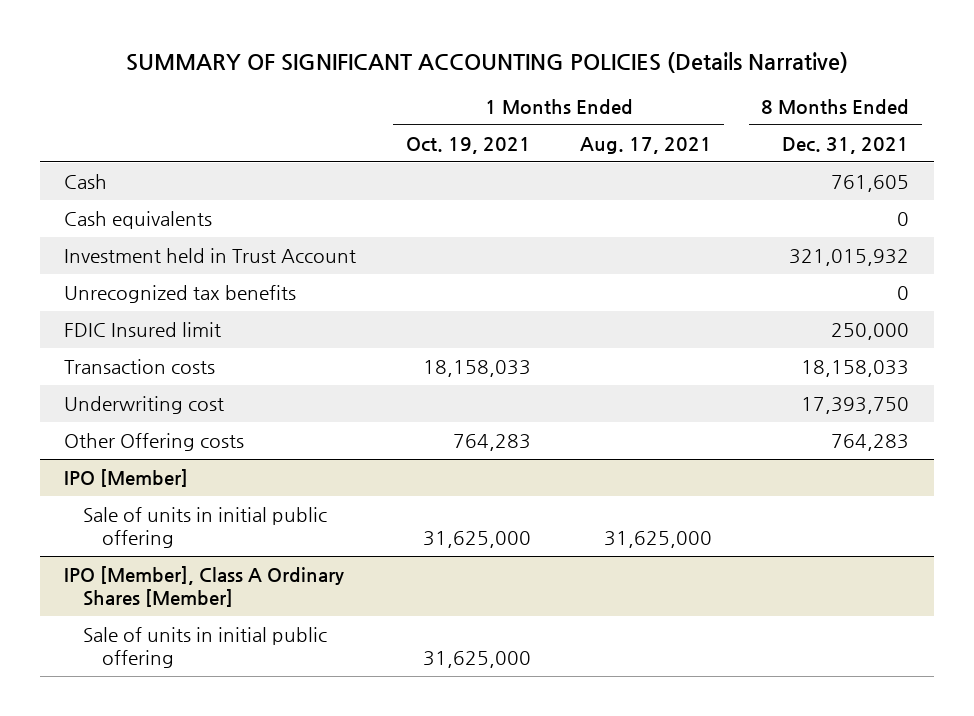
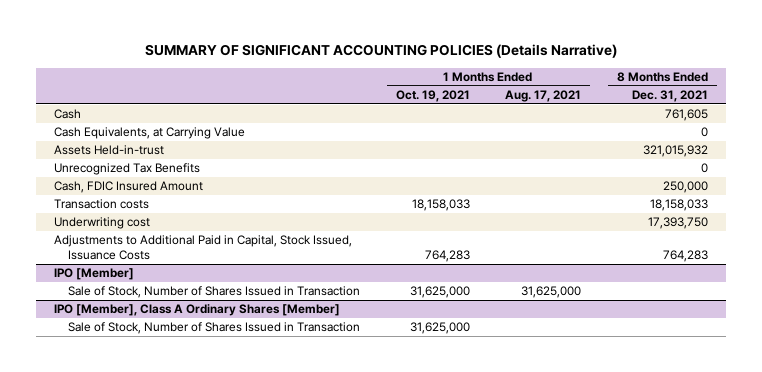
- Cash equivalents | | | 0
- Investment held in Trust Account | | | 321,015,932
- Unrecognized tax benefits | | | 0
- FDIC Insured limit | | | 250,000
+ Cash Equivalents, at Carrying Value | | | 0
+ Assets Held-in-trust | | | 321,015,932
+ Unrecognized Tax Benefits | | | 0
+ Cash, FDIC Insured Amount | | | 250,000
- Other Offering costs | 764,283 | | 764,283
+ Adjustments to Additional Paid in Capital, Stock Issued, Issuance Costs | 764,283 | | 764,283
@ IPO [Member]
- Sale of units in initial public offering | 31,625,000 | 31,625,000 |
+ Sale of Stock, Number of Shares Issued in Transaction | 31,625,000 | 31,625,000 |
@ IPO [Member], Class A Ordinary Shares [Member]
- Sale of units in initial public offering | 31,625,000 | |
+ Sale of Stock, Number of Shares Issued in Transaction | 31,625,000 | |

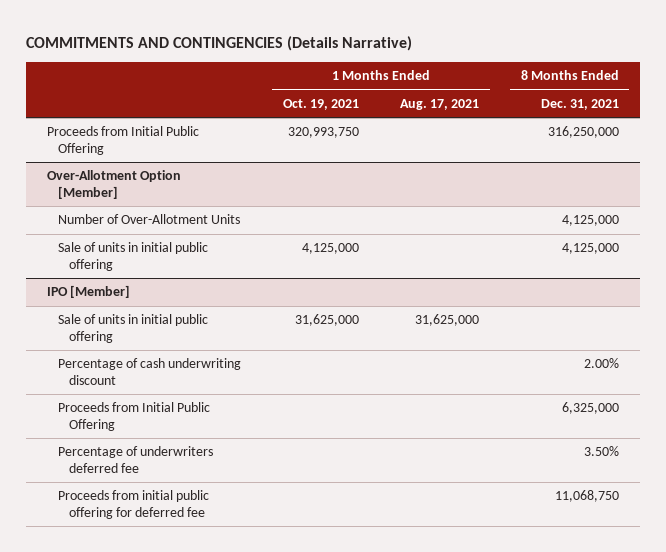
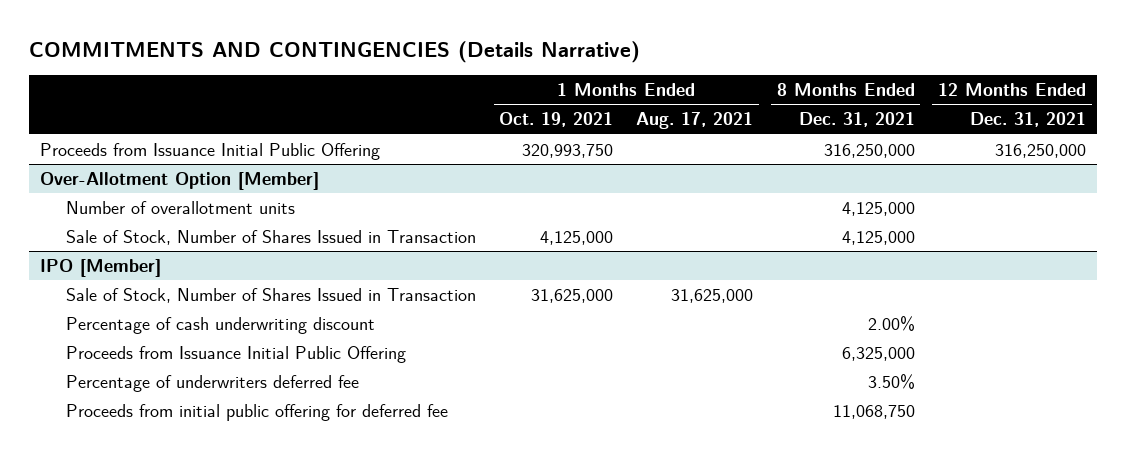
- | 1 Months Ended Oct. 19, 2021 | 1 Months Ended Aug. 17, 2021 | 8 Months Ended Dec. 31, 2021
+ | 1 Months Ended Oct. 19, 2021 | 1 Months Ended Aug. 17, 2021 | 8 Months Ended Dec. 31, 2021 | 12 Months Ended Dec. 31, 2021
- Proceeds from Initial Public Offering | 320,993,750 | | 316,250,000
+ Proceeds from Issuance Initial Public Offering | 320,993,750 | | 316,250,000 | 316,250,000
@ Over-Allotment Option [Member]
- Number of Over-Allotment Units | | | 4,125,000
- Sale of units in initial public offering | 4,125,000 | | 4,125,000
+ Number of overallotment units | | | 4,125,000 |
+ Sale of Stock, Number of Shares Issued in Transaction | 4,125,000 | | 4,125,000 |
@ IPO [Member]
- Sale of units in initial public offering | 31,625,000 | 31,625,000 |
+ Sale of Stock, Number of Shares Issued in Transaction | 31,625,000 | 31,625,000 | |
- Proceeds from Initial Public Offering | | | 6,325,000
+ Proceeds from Issuance Initial Public Offering | | | 6,325,000 |

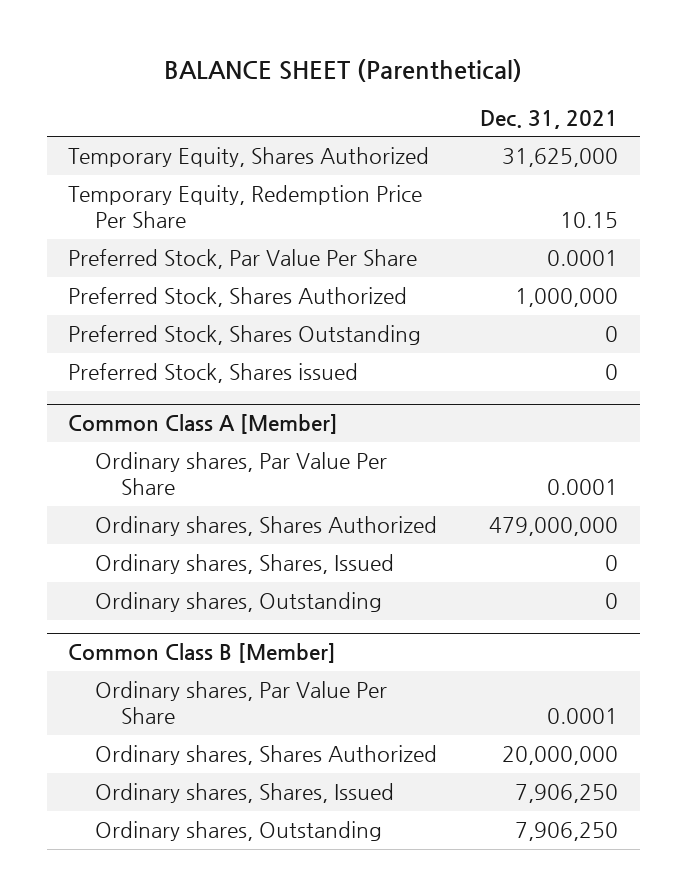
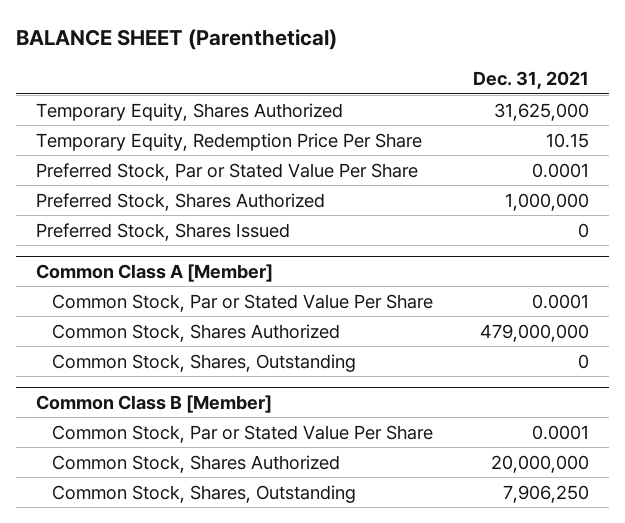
- Preferred Stock, Par Value Per Share | 0.0001
+ Preferred Stock, Par or Stated Value Per Share | 0.0001
- Preferred Stock, Shares Outstanding | 0
- Preferred Stock, Shares issued | 0
+ Preferred Stock, Shares Issued | 0
@ Common Class A [Member]
- Ordinary shares, Par Value Per Share | 0.0001
- Ordinary shares, Shares Authorized | 479,000,000
- Ordinary shares, Shares, Issued | 0
- Ordinary shares, Outstanding | 0
+ Common Stock, Par or Stated Value Per Share | 0.0001
+ Common Stock, Shares Authorized | 479,000,000
+ Common Stock, Shares, Outstanding | 0
@ Common Class B [Member]
- Ordinary shares, Par Value Per Share | 0.0001
- Ordinary shares, Shares Authorized | 20,000,000
- Ordinary shares, Shares, Issued | 7,906,250
- Ordinary shares, Outstanding | 7,906,250
+ Common Stock, Par or Stated Value Per Share | 0.0001
+ Common Stock, Shares Authorized | 20,000,000
+ Common Stock, Shares, Outstanding | 7,906,250

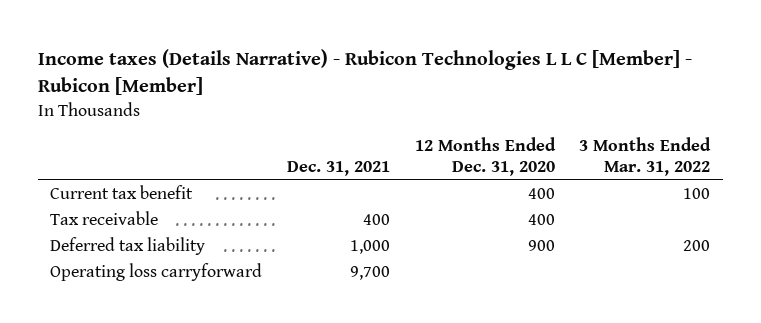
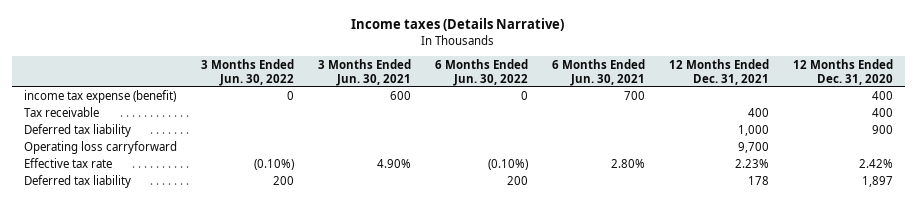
- Income taxes (Details Narrative) - Rubicon Technologies L L C [Member] - Rubicon [Member]
+ Income taxes (Details Narrative)
- | Dec. 31, 2021 | 12 Months Ended Dec. 31, 2020 | 3 Months Ended Mar. 31, 2022
+ | 3 Months Ended Jun. 30, 2022 | 3 Months Ended Jun. 30, 2021 | 6 Months Ended Jun. 30, 2022 | 6 Months Ended Jun. 30, 2021 | 12 Months Ended Dec. 31, 2021 | 12 Months Ended Dec. 31, 2020
- Current tax benefit | | 400 | 100
+ income tax expense (benefit) | 0 | 600 | 0 | 700 | | 400
+ Effective tax rate | (0.10%) | 4.90% | (0.10%) | 2.80% | 2.23% | 2.42%
+ Deferred tax liability | 200 | | 200 | | 178 | 1,897

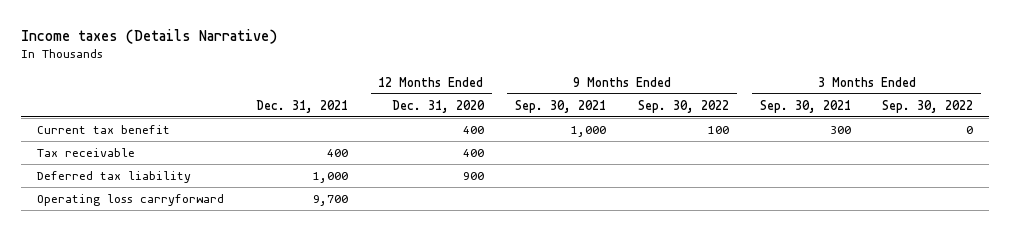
- | 3 Months Ended Jun. 30, 2022 | 3 Months Ended Jun. 30, 2021 | 6 Months Ended Jun. 30, 2022 | 6 Months Ended Jun. 30, 2021 | 12 Months Ended Dec. 31, 2021 | 12 Months Ended Dec. 31, 2020
+ | Dec. 31, 2021 | 12 Months Ended Dec. 31, 2020 | 9 Months Ended Sep. 30, 2021 | 9 Months Ended Sep. 30, 2022 | 3 Months Ended Sep. 30, 2021 | 3 Months Ended Sep. 30, 2022
- income tax expense (benefit) | 0 | 600 | 0 | 700 | | 400
+ Current tax benefit | | 400 | 1,000 | 100 | 300 | 0
- Effective tax rate | (0.10%) | 4.90% | (0.10%) | 2.80% | 2.23% | 2.42%
- Deferred tax liability | 200 | | 200 | | 178 | 1,897

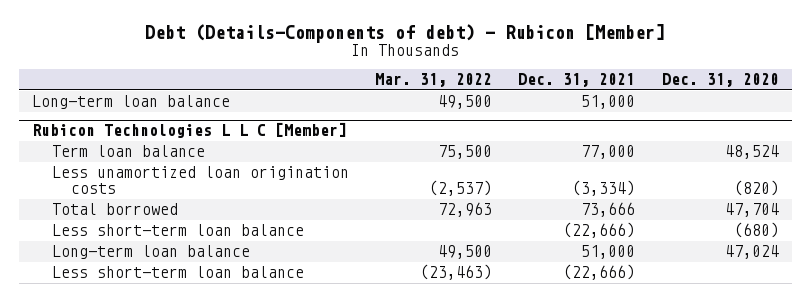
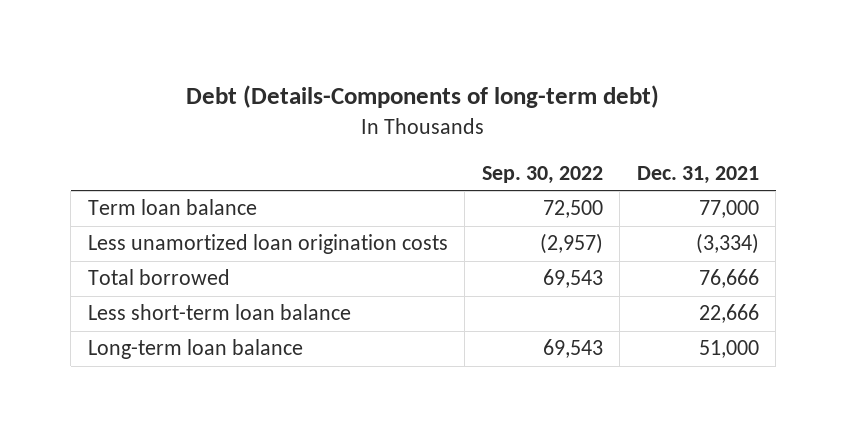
- Debt (Details-Components of debt) - Rubicon [Member]
+ Debt (Details-Components of long-term debt)
- | Mar. 31, 2022 | Dec. 31, 2021 | Dec. 31, 2020
+ | Sep. 30, 2022 | Dec. 31, 2021
- Long-term loan balance | 49,500 | 51,000 |
- Rubicon Technologies L L C [Member]
- Total borrowed | 72,963 | 73,666 | 47,704
- Less short-term loan balance | | (22,666) | (680)
+ Total borrowed | 69,543 | 76,666
+ Less short-term loan balance | | 22,666
- Less short-term loan balance | (23,463) | (22,666) |

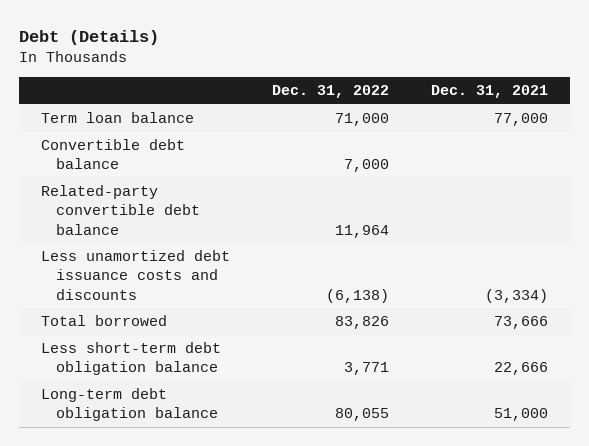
- Debt (Details-Components of long-term debt)
+ Debt (Details)
- | Sep. 30, 2022 | Dec. 31, 2021
+ | Dec. 31, 2022 | Dec. 31, 2021
- Less unamortized loan origination costs | (2,957) | (3,334)
- Total borrowed | 69,543 | 76,666
- Less short-term loan balance | | 22,666
- Long-term loan balance | 69,543 | 51,000
+ Convertible debt balance | 7,000 |
+ Related-party convertible debt balance | 11,964 |
+ Less unamortized debt issuance costs and discounts | (6,138) | (3,334)
+ Total borrowed | 83,826 | 73,666
+ Less short-term debt obligation balance | 3,771 | 22,666
+ Long-term debt obligation balance | 80,055 | 51,000

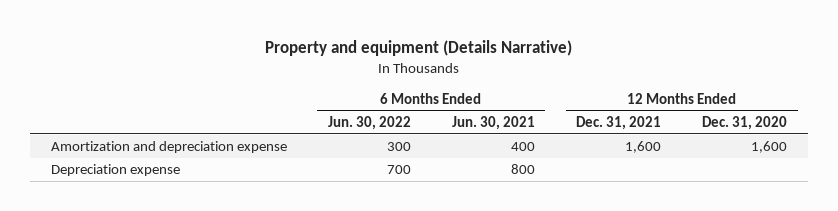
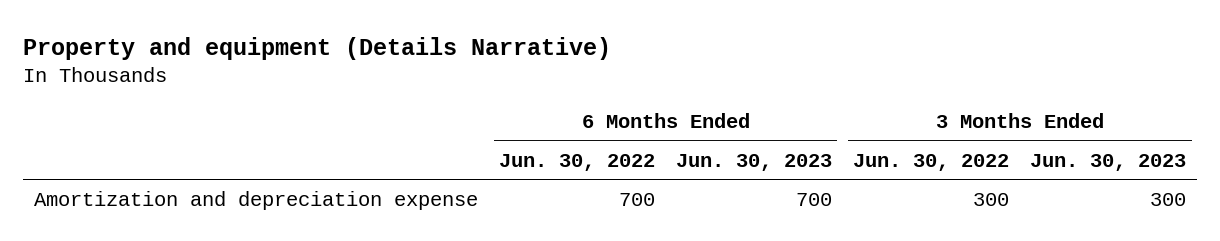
- | 6 Months Ended Jun. 30, 2022 | 6 Months Ended Jun. 30, 2021 | 12 Months Ended Dec. 31, 2021 | 12 Months Ended Dec. 31, 2020
+ | 6 Months Ended Jun. 30, 2022 | 6 Months Ended Jun. 30, 2023 | 3 Months Ended Jun. 30, 2022 | 3 Months Ended Jun. 30, 2023
- Amortization and depreciation expense | 300 | 400 | 1,600 | 1,600
- Depreciation expense | 700 | 800 | |
+ Amortization and depreciation expense | 700 | 700 | 300 | 300

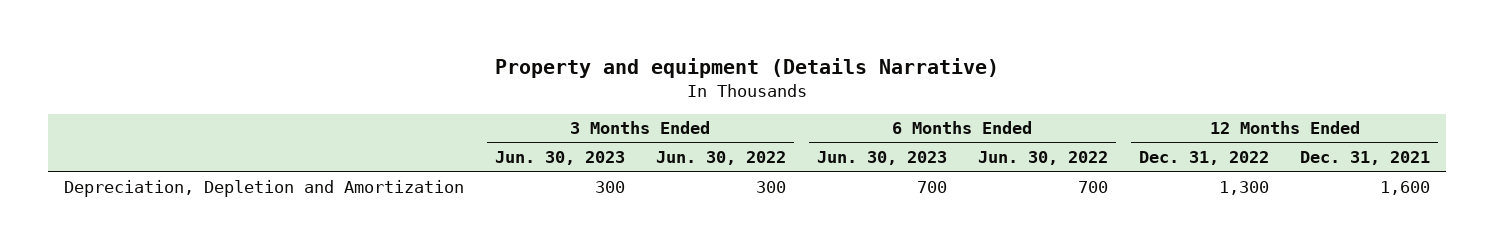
- | 6 Months Ended Jun. 30, 2022 | 6 Months Ended Jun. 30, 2023 | 3 Months Ended Jun. 30, 2022 | 3 Months Ended Jun. 30, 2023
+ | 3 Months Ended Jun. 30, 2023 | 3 Months Ended Jun. 30, 2022 | 6 Months Ended Jun. 30, 2023 | 6 Months Ended Jun. 30, 2022 | 12 Months Ended Dec. 31, 2022 | 12 Months Ended Dec. 31, 2021
- Amortization and depreciation expense | 700 | 700 | 300 | 300
+ Depreciation, Depletion and Amortization | 300 | 300 | 700 | 700 | 1,300 | 1,600

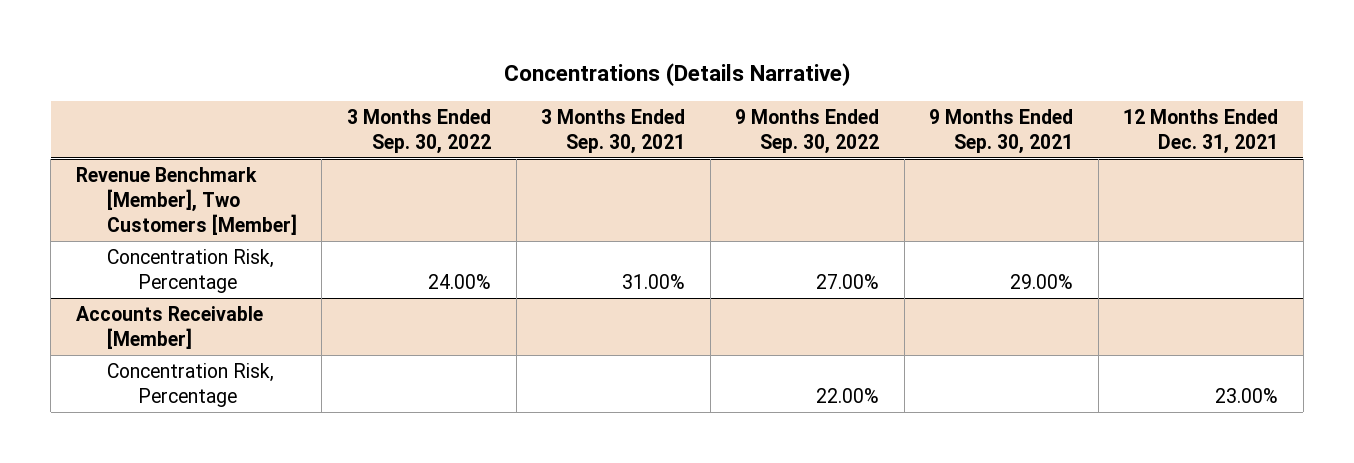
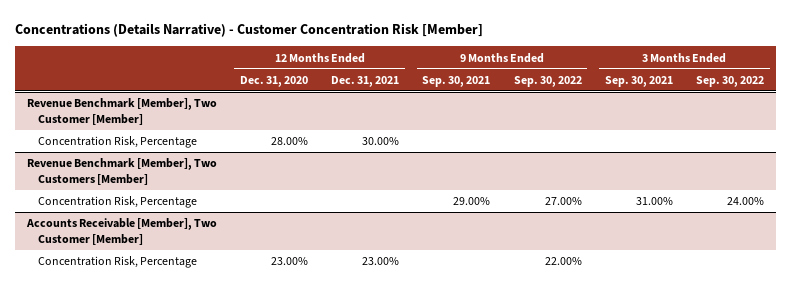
- Concentrations (Details Narrative)
+ Concentrations (Details Narrative) - Customer Concentration Risk [Member]
- | 3 Months Ended Sep. 30, 2022 | 3 Months Ended Sep. 30, 2021 | 9 Months Ended Sep. 30, 2022 | 9 Months Ended Sep. 30, 2021 | 12 Months Ended Dec. 31, 2021
+ | 12 Months Ended Dec. 31, 2020 | 12 Months Ended Dec. 31, 2021 | 9 Months Ended Sep. 30, 2021 | 9 Months Ended Sep. 30, 2022 | 3 Months Ended Sep. 30, 2021 | 3 Months Ended Sep. 30, 2022
+ Revenue Benchmark [Member], Two Customer [Member]
+ Concentration Risk, Percentage | 28.00% | 30.00% | | | |
- Accounts Receivable [Member]
+ Accounts Receivable [Member], Two Customer [Member]

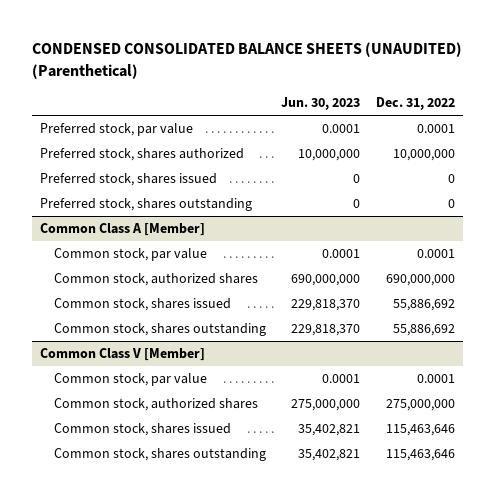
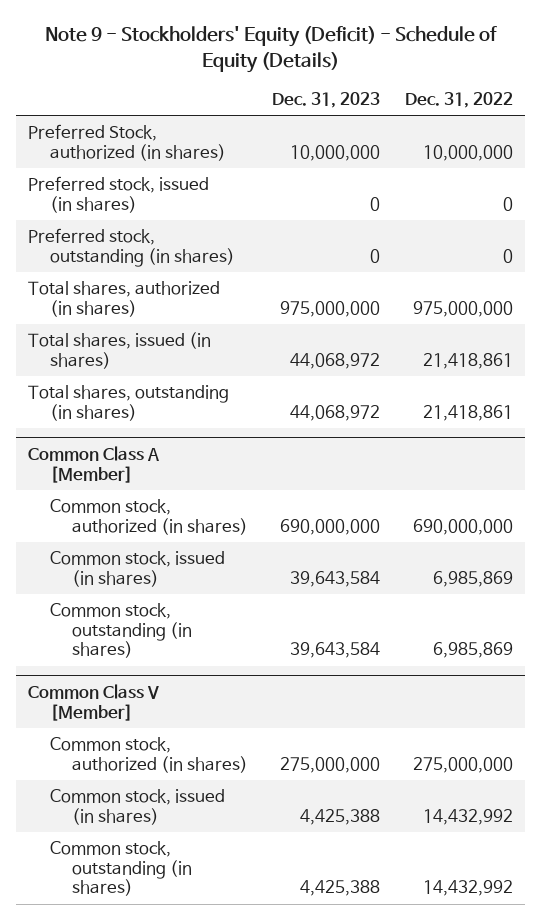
- CONDENSED CONSOLIDATED BALANCE SHEETS (UNAUDITED) (Parenthetical)
+ Note 9 - Stockholders' Equity (Deficit) - Schedule of Equity (Details)
- | Jun. 30, 2023 | Dec. 31, 2022
+ | Dec. 31, 2023 | Dec. 31, 2022
- Preferred stock, par value | 0.0001 | 0.0001
- Preferred stock, shares authorized | 10,000,000 | 10,000,000
- Preferred stock, shares issued | 0 | 0
- Preferred stock, shares outstanding | 0 | 0
+ Preferred Stock, authorized (in shares) | 10,000,000 | 10,000,000
+ Preferred stock, issued (in shares) | 0 | 0
+ Preferred stock, outstanding (in shares) | 0 | 0
+ Total shares, authorized (in shares) | 975,000,000 | 975,000,000
+ Total shares, issued (in shares) | 44,068,972 | 21,418,861
+ Total shares, outstanding (in shares) | 44,068,972 | 21,418,861
@ Common Class A [Member]
- Common stock, par value | 0.0001 | 0.0001
- Common stock, authorized shares | 690,000,000 | 690,000,000
- Common stock, shares issued | 229,818,370 | 55,886,692
- Common stock, shares outstanding | 229,818,370 | 55,886,692
+ Common stock, authorized (in shares) | 690,000,000 | 690,000,000
+ Common stock, issued (in shares) | 39,643,584 | 6,985,869
+ Common stock, outstanding (in shares) | 39,643,584 | 6,985,869
@ Common Class V [Member]
- Common stock, par value | 0.0001 | 0.0001
- Common stock, authorized shares | 275,000,000 | 275,000,000
- Common stock, shares issued | 35,402,821 | 115,463,646
- Common stock, shares outstanding | 35,402,821 | 115,463,646
+ Common stock, authorized (in shares) | 275,000,000 | 275,000,000
+ Common stock, issued (in shares) | 4,425,388 | 14,432,992
+ Common stock, outstanding (in shares) | 4,425,388 | 14,432,992

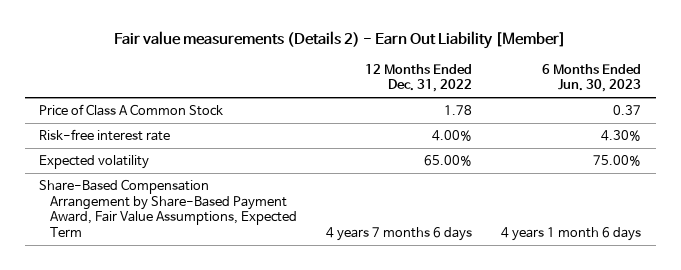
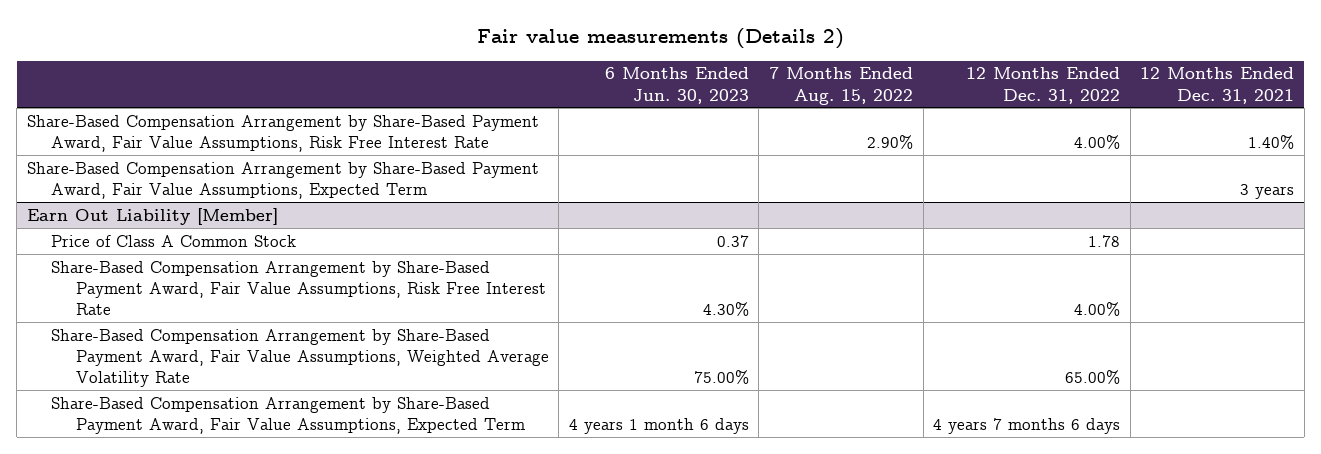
- Fair value measurements (Details 2) - Earn Out Liability [Member]
+ Fair value measurements (Details 2)
- | 12 Months Ended Dec. 31, 2022 | 6 Months Ended Jun. 30, 2023
+ | 6 Months Ended Jun. 30, 2023 | 7 Months Ended Aug. 15, 2022 | 12 Months Ended Dec. 31, 2022 | 12 Months Ended Dec. 31, 2021
+ Share-Based Compensation Arrangement by Share-Based Payment Award, Fair Value Assumptions, Risk Free Interest Rate | | 2.90% | 4.00% | 1.40%
+ Share-Based Compensation Arrangement by Share-Based Payment Award, Fair Value Assumptions, Expected Term | | | | 3 years
+ Earn Out Liability [Member]
- Risk-free interest rate | 4.00% | 4.30%
- Expected volatility | 65.00% | 75.00%
+ Share-Based Compensation Arrangement by Share-Based Payment Award, Fair Value Assumptions, Risk Free Interest Rate | 4.30% | | 4.00% |
+ Share-Based Compensation Arrangement by Share-Based Payment Award, Fair Value Assumptions, Weighted Average Volatility Rate | 75.00% | | 65.00% |

